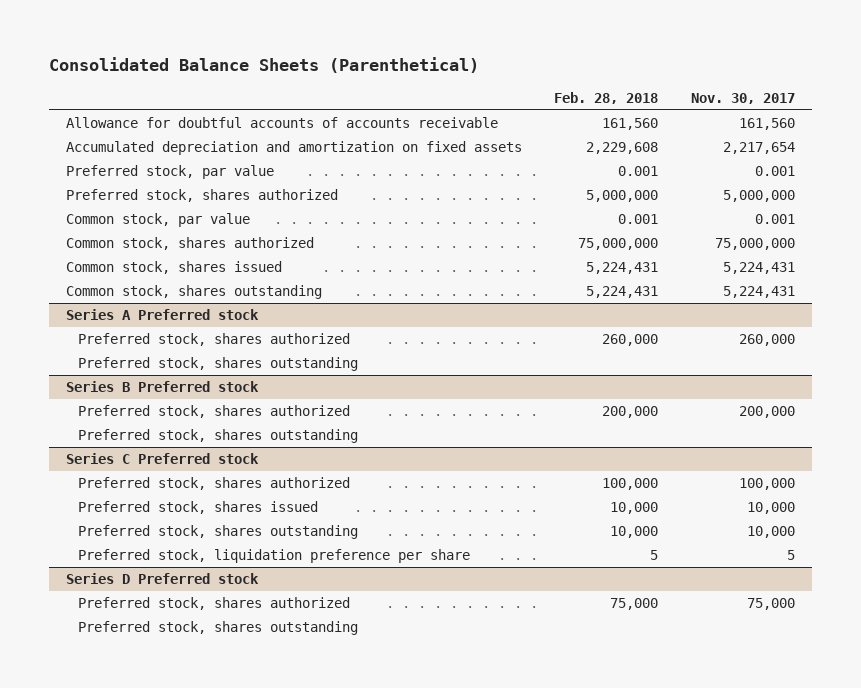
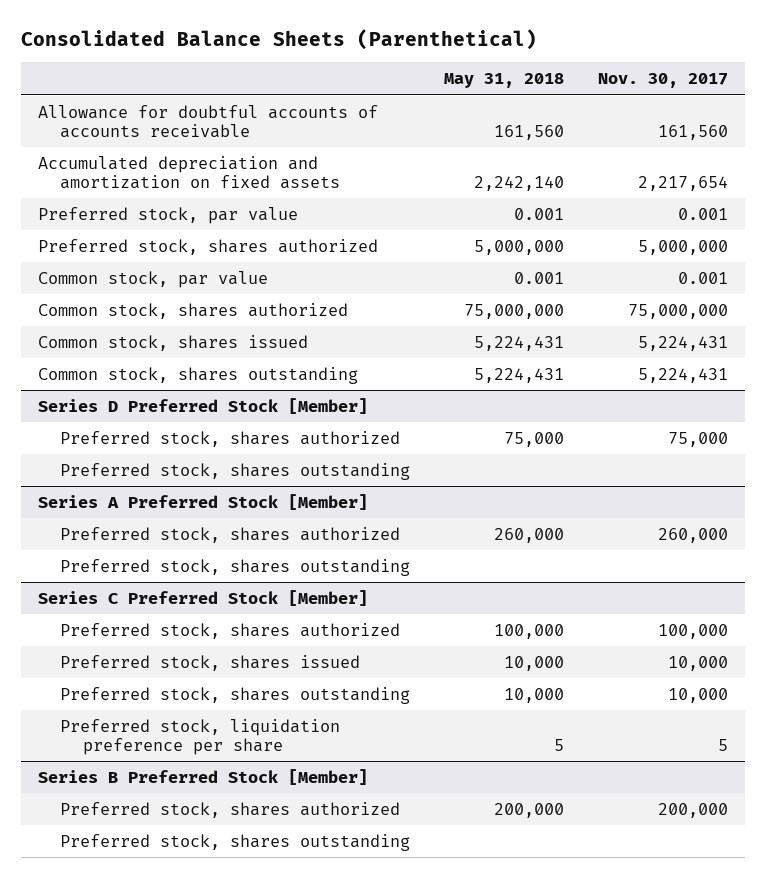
- | Feb. 28, 2018 | Nov. 30, 2017
+ | May 31, 2018 | Nov. 30, 2017
- Series A Preferred stock
- Preferred stock, shares authorized | 260,000 | 260,000
+ Series D Preferred Stock [Member]
+ Preferred stock, shares authorized | 75,000 | 75,000
- Series B Preferred stock
- Preferred stock, shares authorized | 200,000 | 200,000
+ Series A Preferred Stock [Member]
+ Preferred stock, shares authorized | 260,000 | 260,000
- Series C Preferred stock
+ Series C Preferred Stock [Member]
- Series D Preferred stock
- Preferred stock, shares authorized | 75,000 | 75,000
+ Series B Preferred Stock [Member]
+ Preferred stock, shares authorized | 200,000 | 200,000

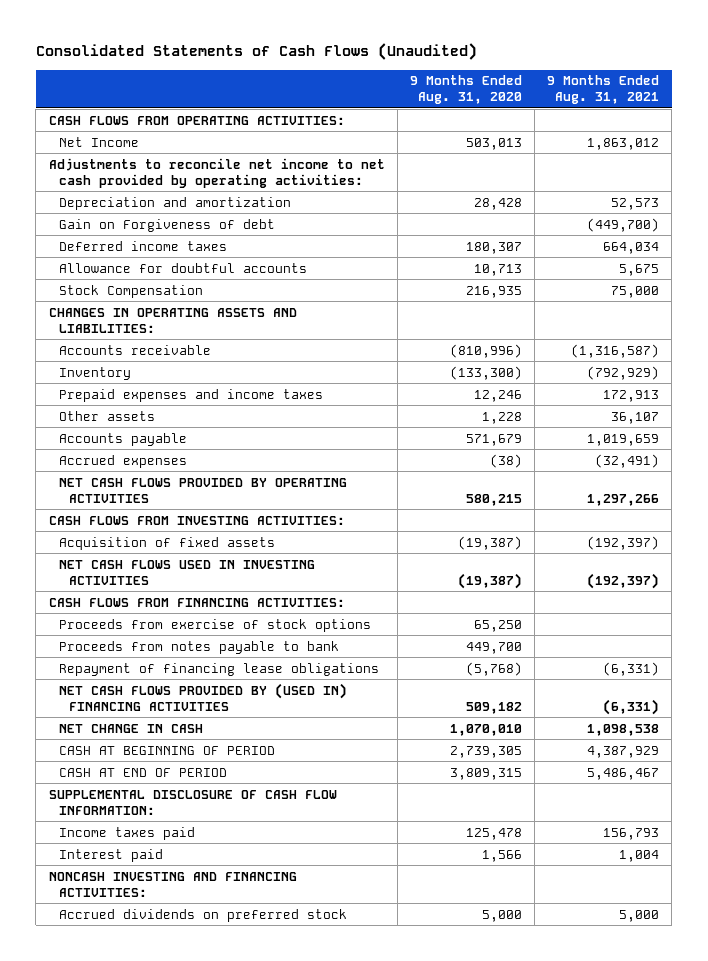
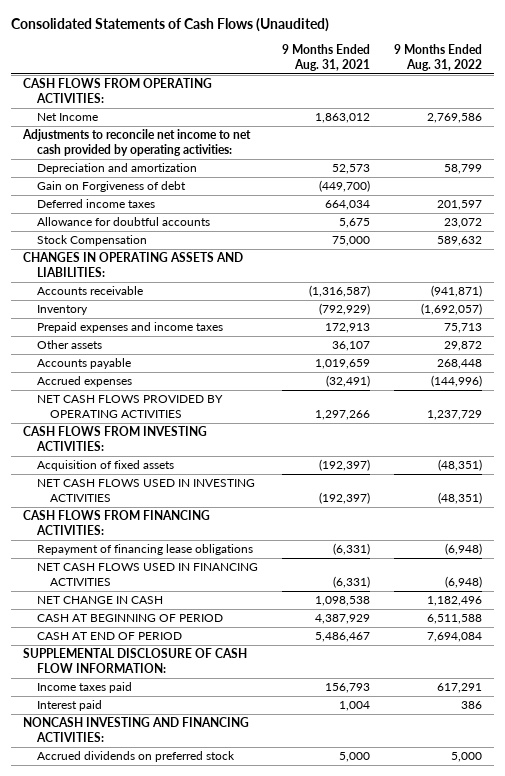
- | 9 Months Ended Aug. 31, 2020 | 9 Months Ended Aug. 31, 2021
+ | 9 Months Ended Aug. 31, 2021 | 9 Months Ended Aug. 31, 2022
- Proceeds from exercise of stock options | 65,250 |
- Proceeds from notes payable to bank | 449,700 |
- NET CASH FLOWS PROVIDED BY (USED IN) FINANCING ACTIVITIES | 509,182 | (6,331)
+ NET CASH FLOWS USED IN FINANCING ACTIVITIES | (6,331) | (6,948)

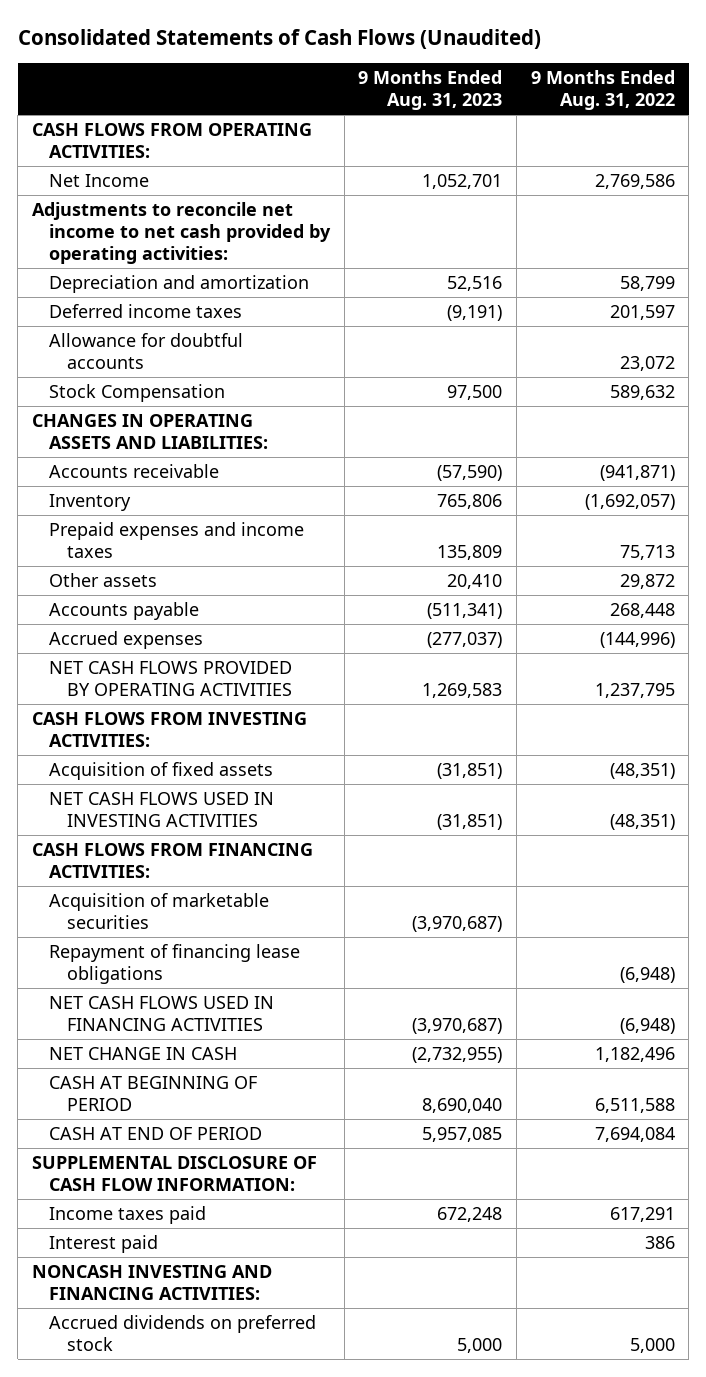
- | 9 Months Ended Aug. 31, 2021 | 9 Months Ended Aug. 31, 2022
+ | 9 Months Ended Aug. 31, 2023 | 9 Months Ended Aug. 31, 2022
- Gain on Forgiveness of debt | (449,700) |
- NET CASH FLOWS PROVIDED BY OPERATING ACTIVITIES | 1,297,266 | 1,237,729
+ NET CASH FLOWS PROVIDED BY OPERATING ACTIVITIES | 1,269,583 | 1,237,795
+ Acquisition of marketable securities | (3,970,687) |

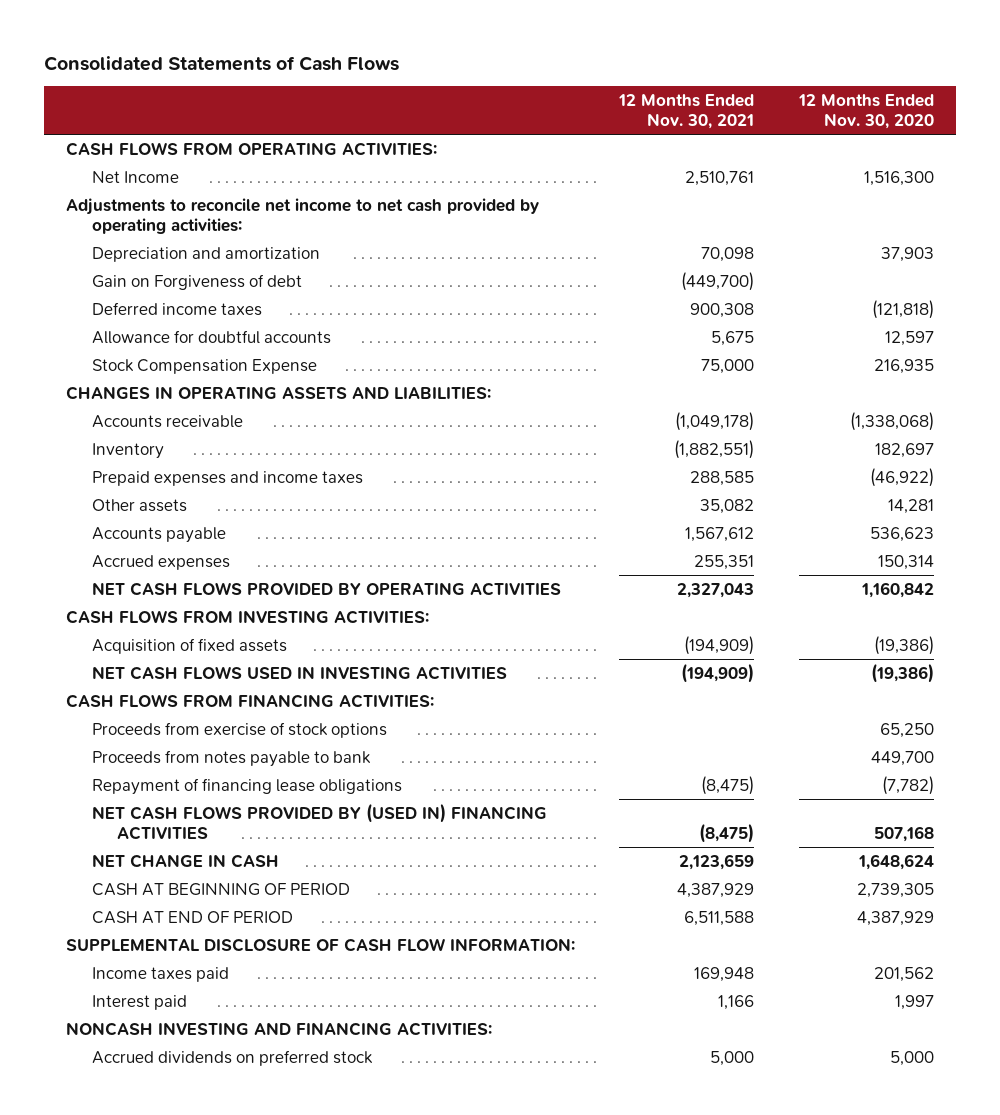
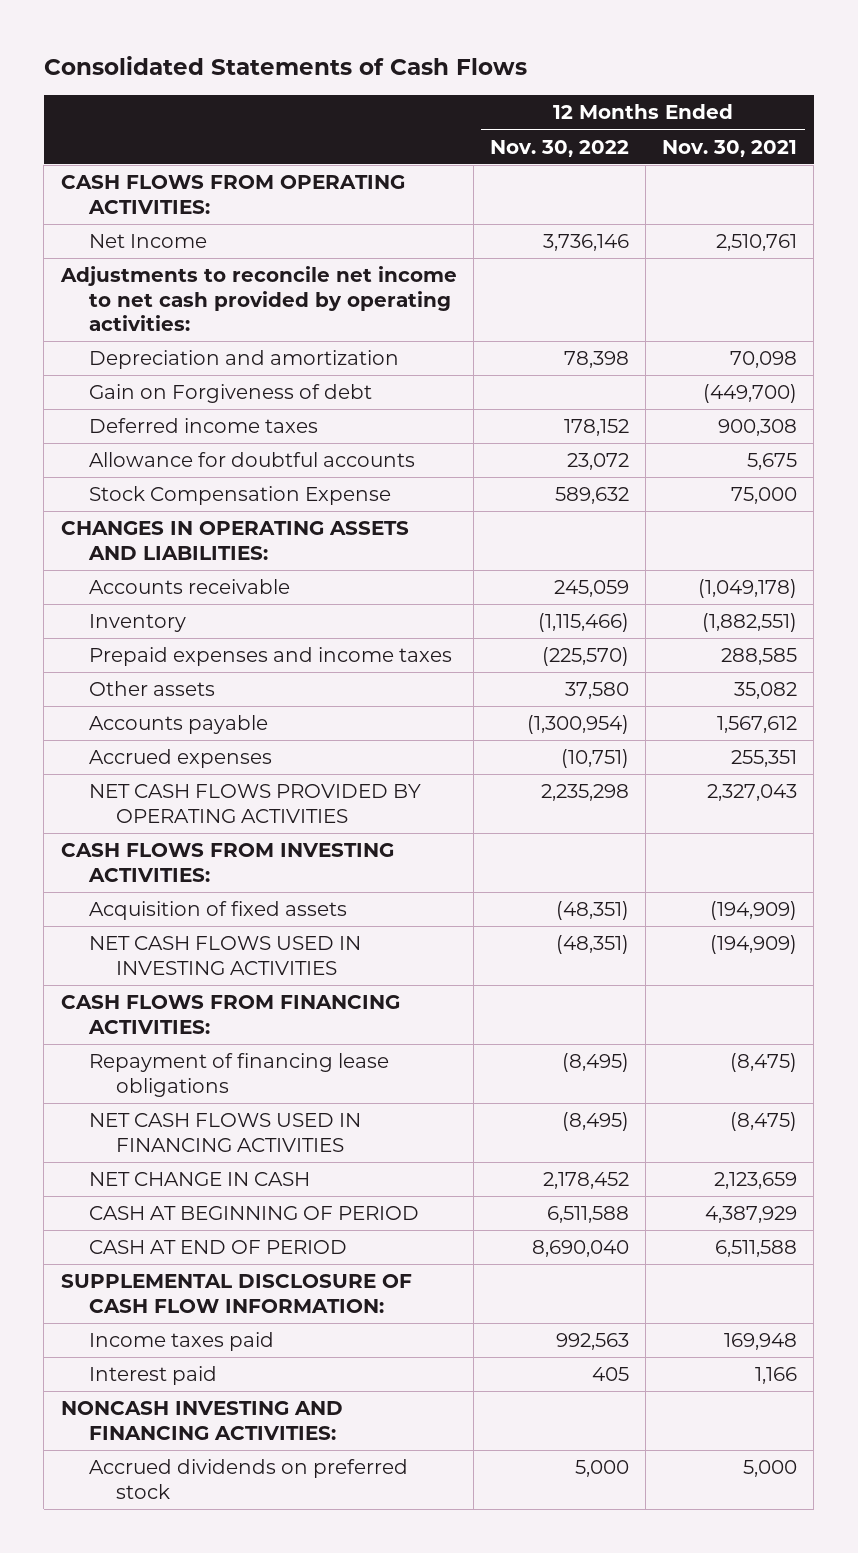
- | 12 Months Ended Nov. 30, 2021 | 12 Months Ended Nov. 30, 2020
+ | 12 Months Ended Nov. 30, 2022 | 12 Months Ended Nov. 30, 2021
- Proceeds from exercise of stock options | | 65,250
- Proceeds from notes payable to bank | | 449,700
- NET CASH FLOWS PROVIDED BY (USED IN) FINANCING ACTIVITIES | (8,475) | 507,168
+ NET CASH FLOWS USED IN FINANCING ACTIVITIES | (8,495) | (8,475)

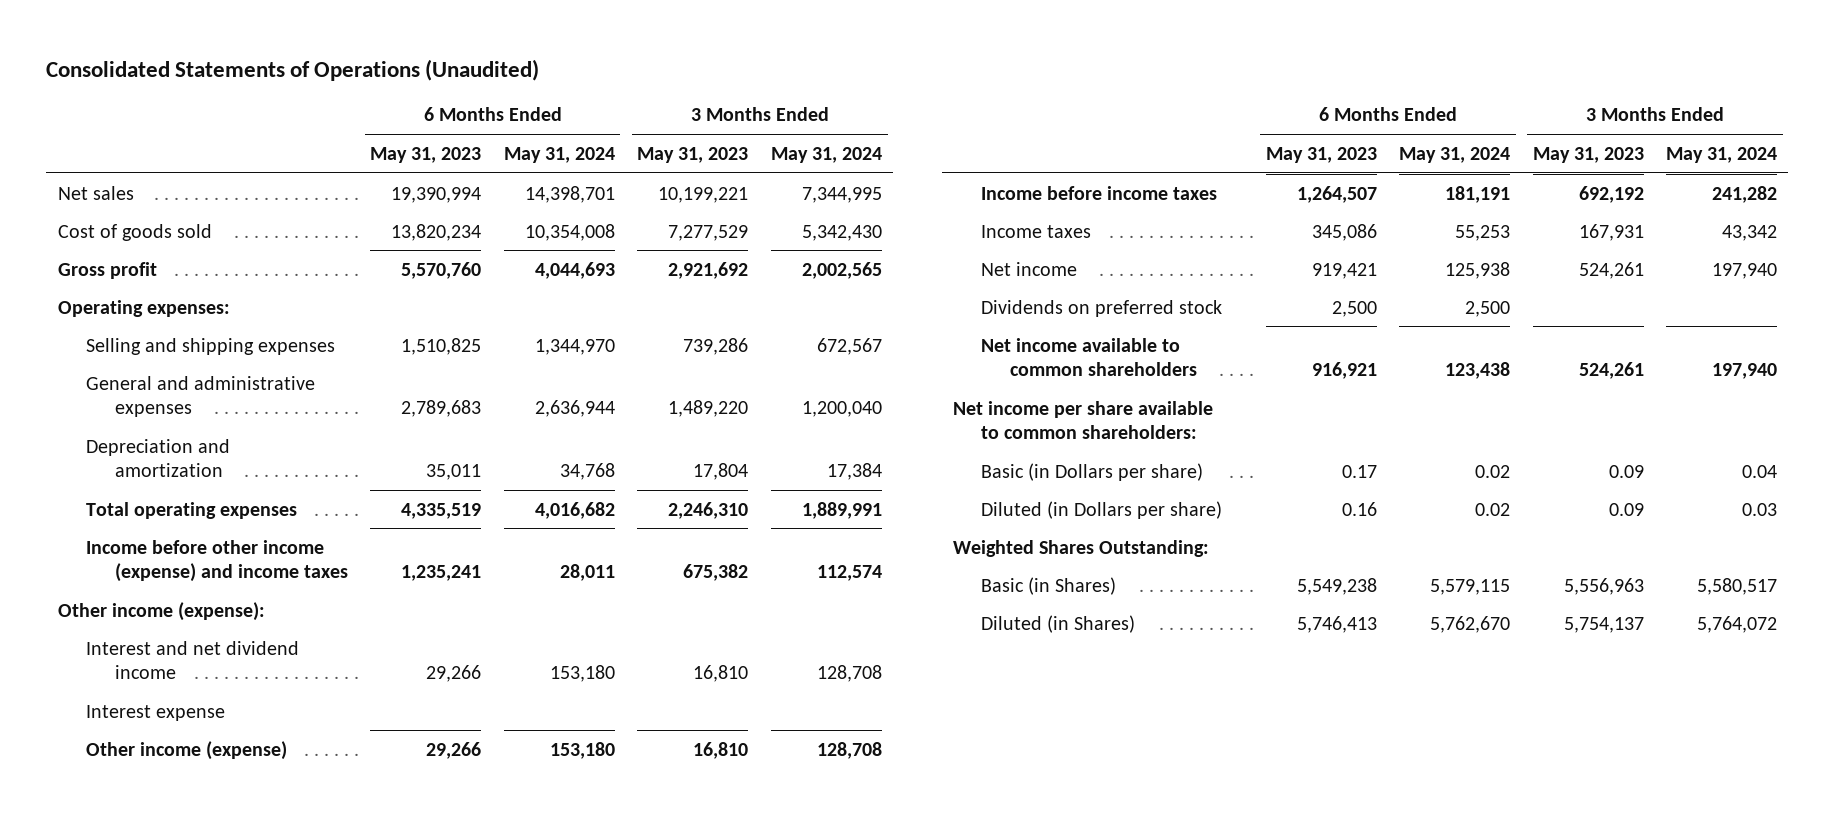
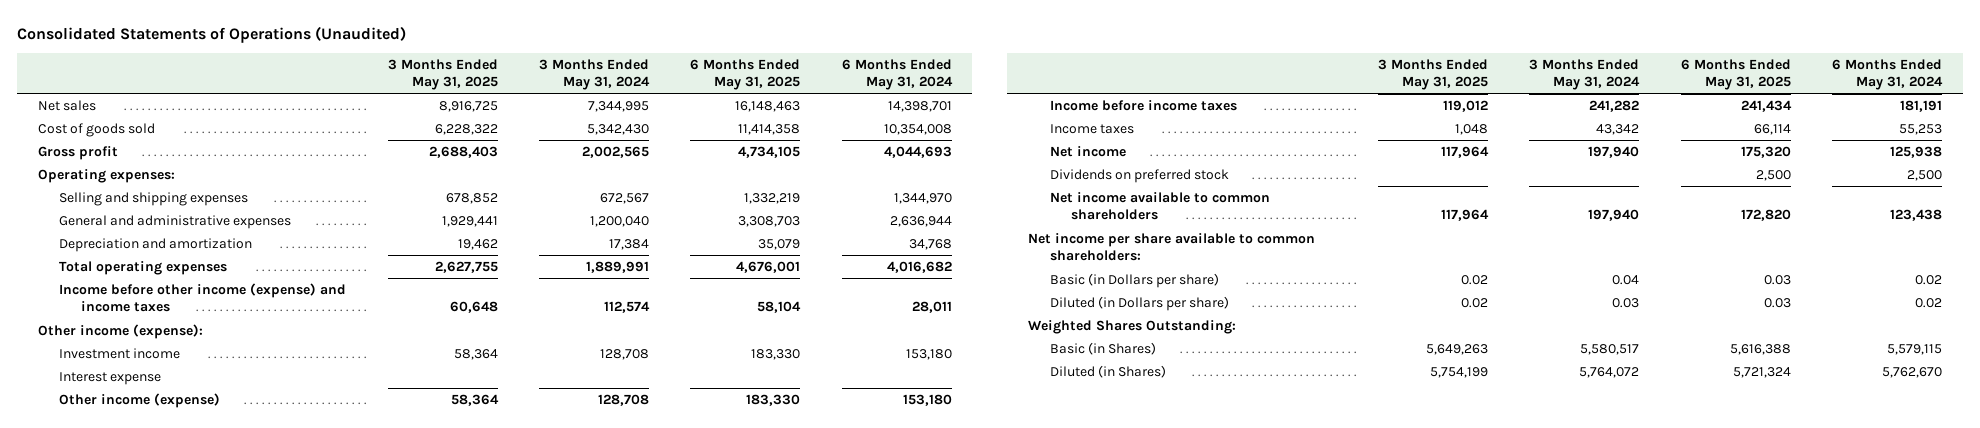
- | 6 Months Ended May 31, 2023 | 6 Months Ended May 31, 2024 | 3 Months Ended May 31, 2023 | 3 Months Ended May 31, 2024
+ | 3 Months Ended May 31, 2025 | 3 Months Ended May 31, 2024 | 6 Months Ended May 31, 2025 | 6 Months Ended May 31, 2024
- Interest and net dividend income | 29,266 | 153,180 | 16,810 | 128,708
+ Investment income | 58,364 | 128,708 | 183,330 | 153,180

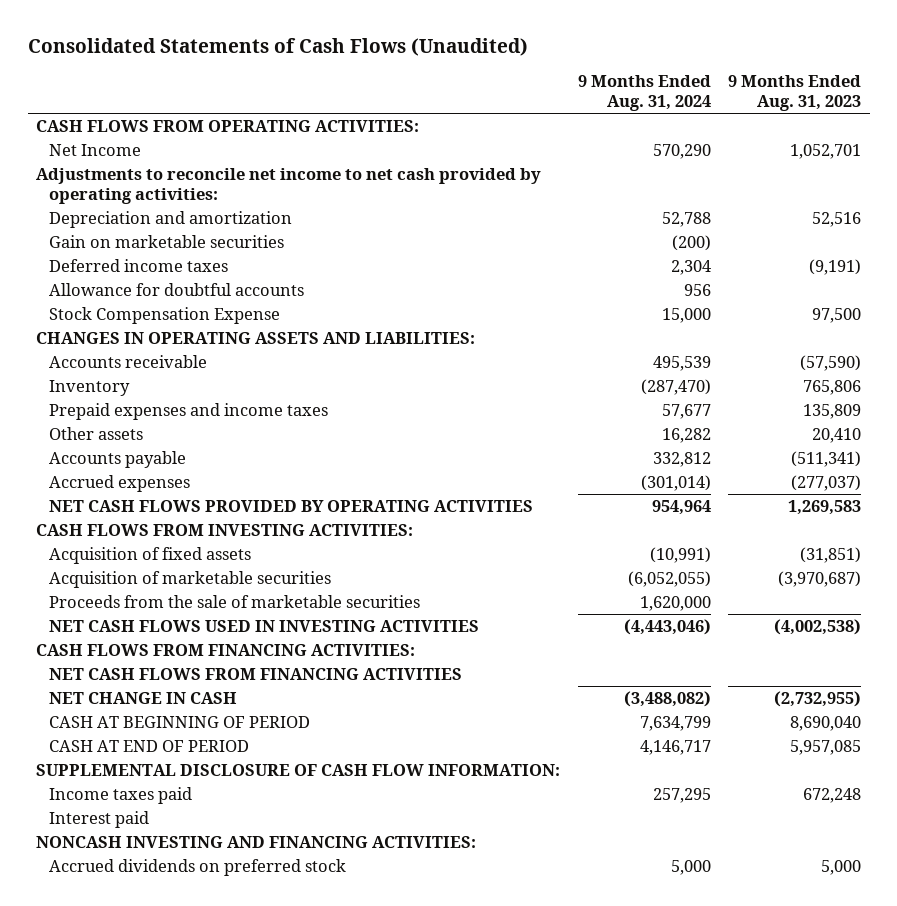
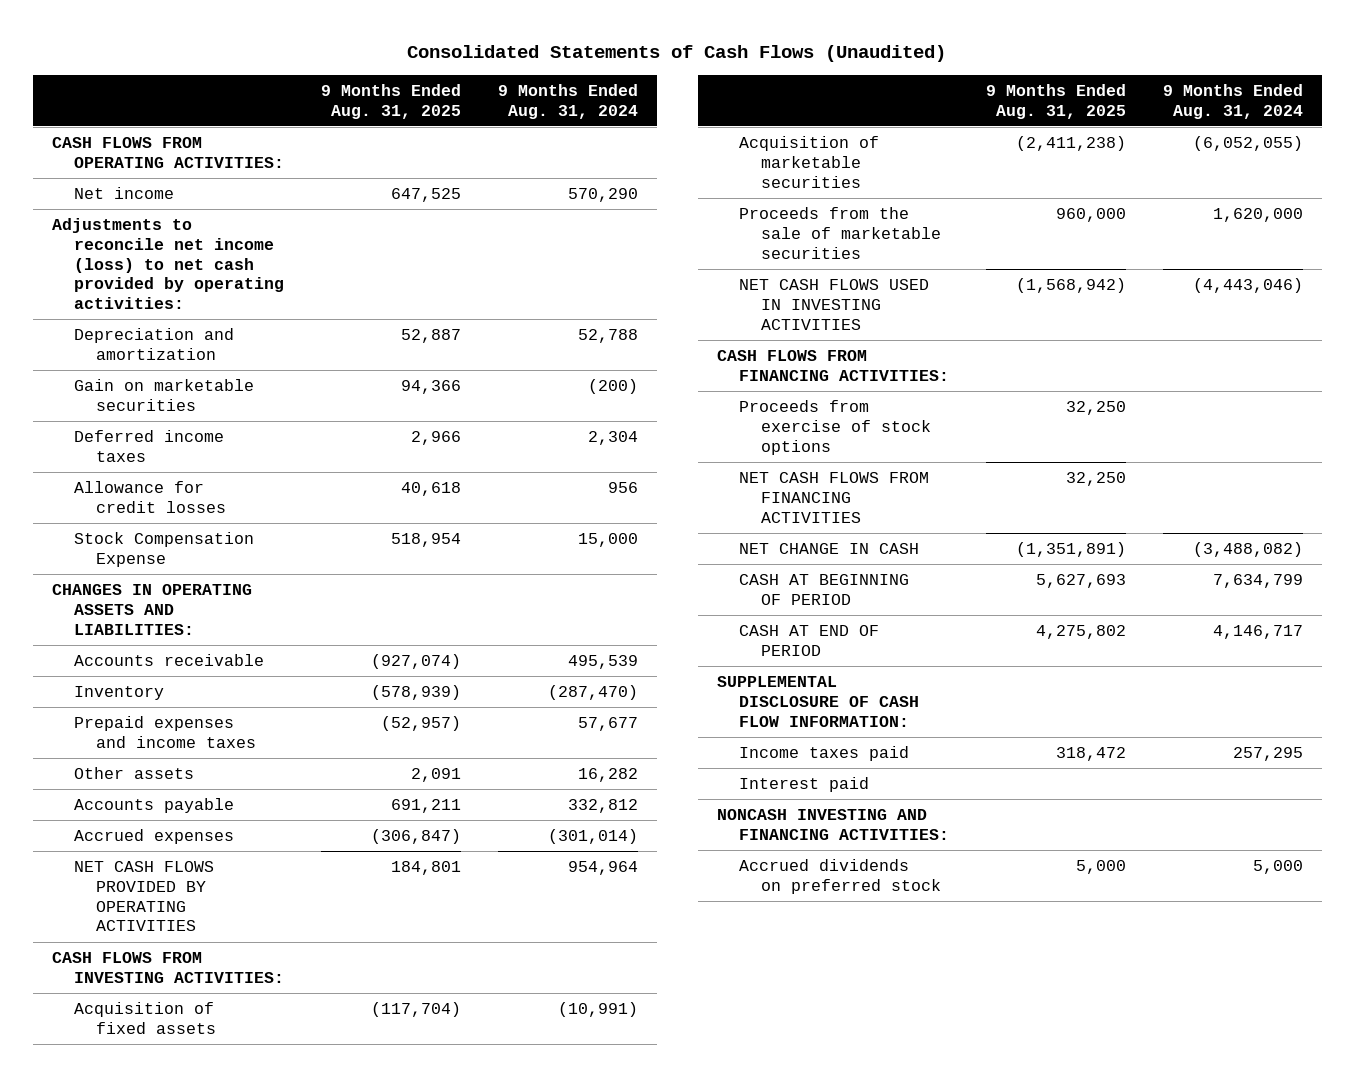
- | 9 Months Ended Aug. 31, 2024 | 9 Months Ended Aug. 31, 2023
+ | 9 Months Ended Aug. 31, 2025 | 9 Months Ended Aug. 31, 2024
- Net Income | 570,290 | 1,052,701
- Adjustments to reconcile net income to net cash provided by operating activities:
+ Net income | 647,525 | 570,290
+ Adjustments to reconcile net income (loss) to net cash provided by operating activities:
- Allowance for doubtful accounts | 956 |
+ Allowance for credit losses | 40,618 | 956
+ Proceeds from exercise of stock options | 32,250 |

